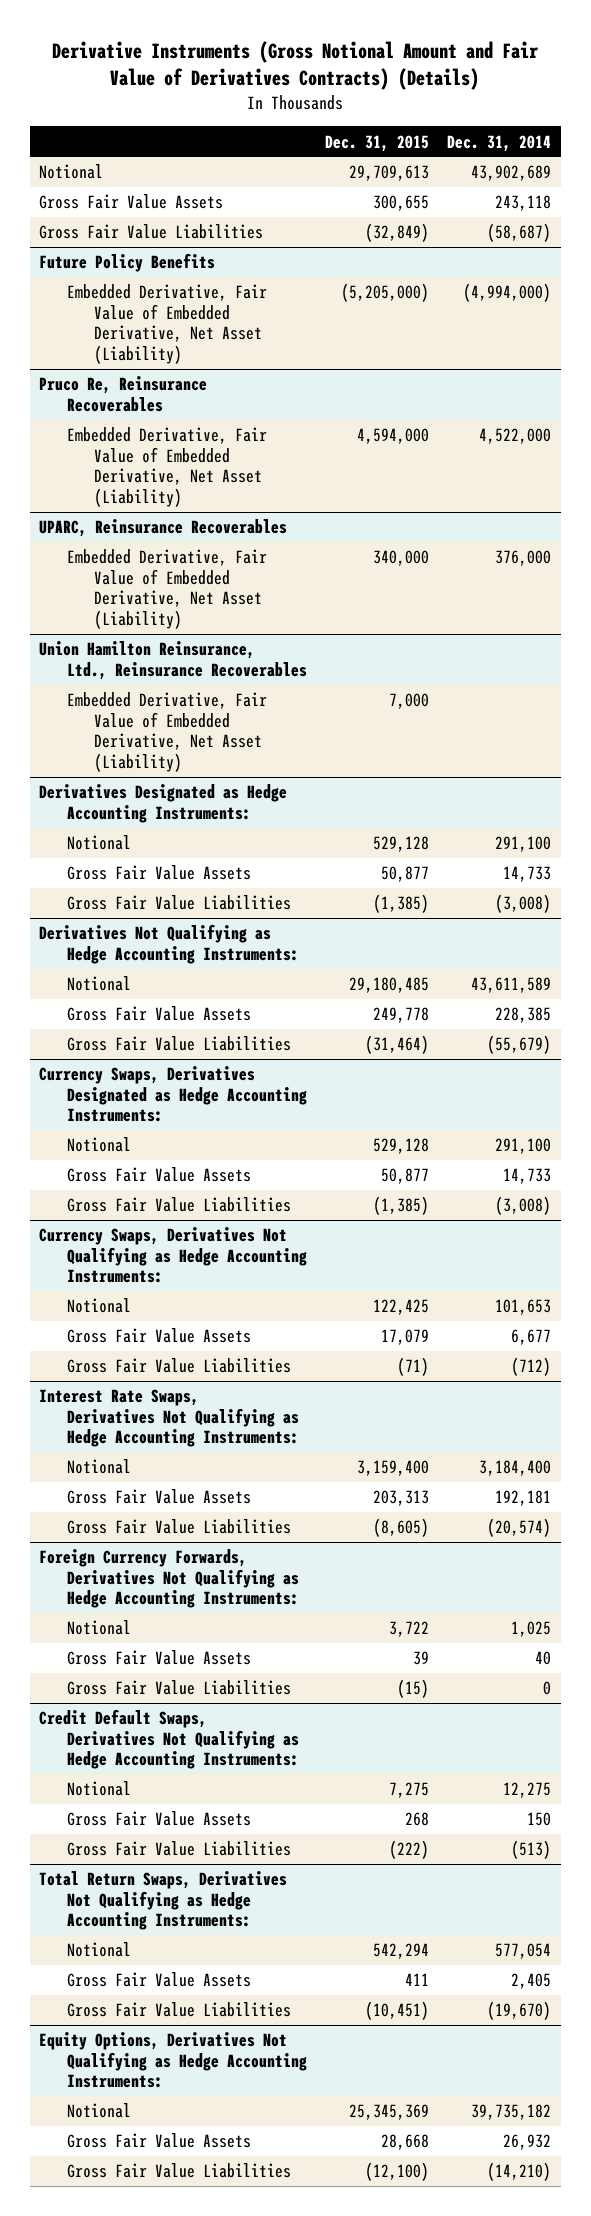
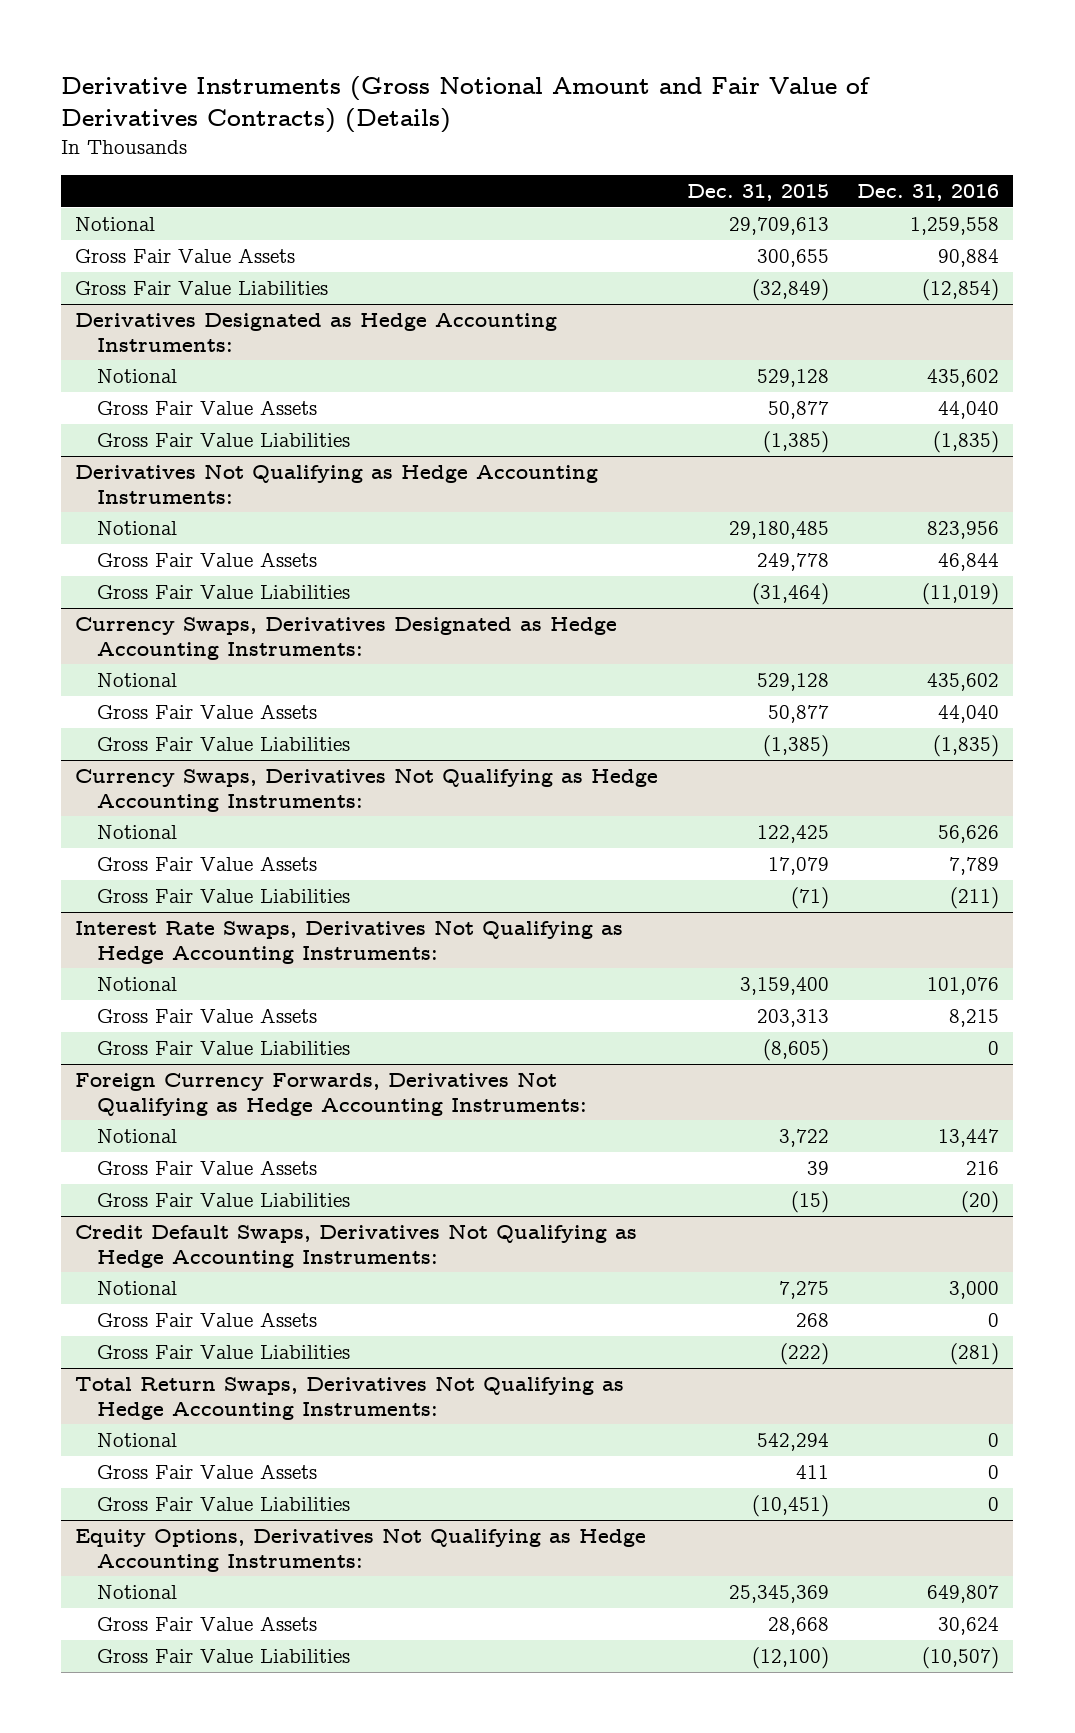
- | Dec. 31, 2015 | Dec. 31, 2014
+ | Dec. 31, 2015 | Dec. 31, 2016
- Future Policy Benefits
- Embedded Derivative, Fair Value of Embedded Derivative, Net Asset (Liability) | (5,205,000) | (4,994,000)
- Pruco Re, Reinsurance Recoverables
- Embedded Derivative, Fair Value of Embedded Derivative, Net Asset (Liability) | 4,594,000 | 4,522,000
- UPARC, Reinsurance Recoverables
- Embedded Derivative, Fair Value of Embedded Derivative, Net Asset (Liability) | 340,000 | 376,000
- Union Hamilton Reinsurance, Ltd., Reinsurance Recoverables
- Embedded Derivative, Fair Value of Embedded Derivative, Net Asset (Liability) | 7,000 |

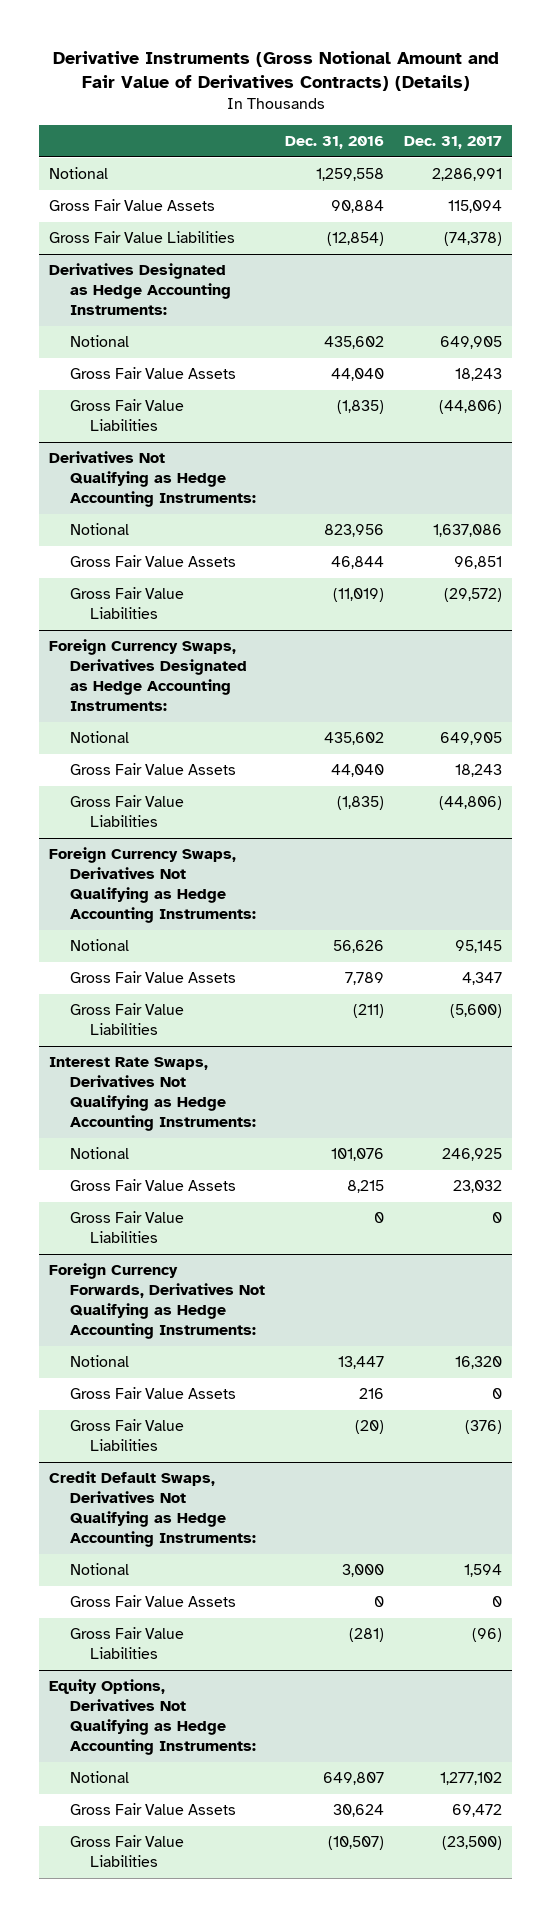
- | Dec. 31, 2015 | Dec. 31, 2016
+ | Dec. 31, 2016 | Dec. 31, 2017
- Currency Swaps, Derivatives Designated as Hedge Accounting Instruments:
+ Foreign Currency Swaps, Derivatives Designated as Hedge Accounting Instruments:
- Currency Swaps, Derivatives Not Qualifying as Hedge Accounting Instruments:
+ Foreign Currency Swaps, Derivatives Not Qualifying as Hedge Accounting Instruments:
- Total Return Swaps, Derivatives Not Qualifying as Hedge Accounting Instruments:
- Notional | 542,294 | 0
- Gross Fair Value Assets | 411 | 0
- Gross Fair Value Liabilities | (10,451) | 0

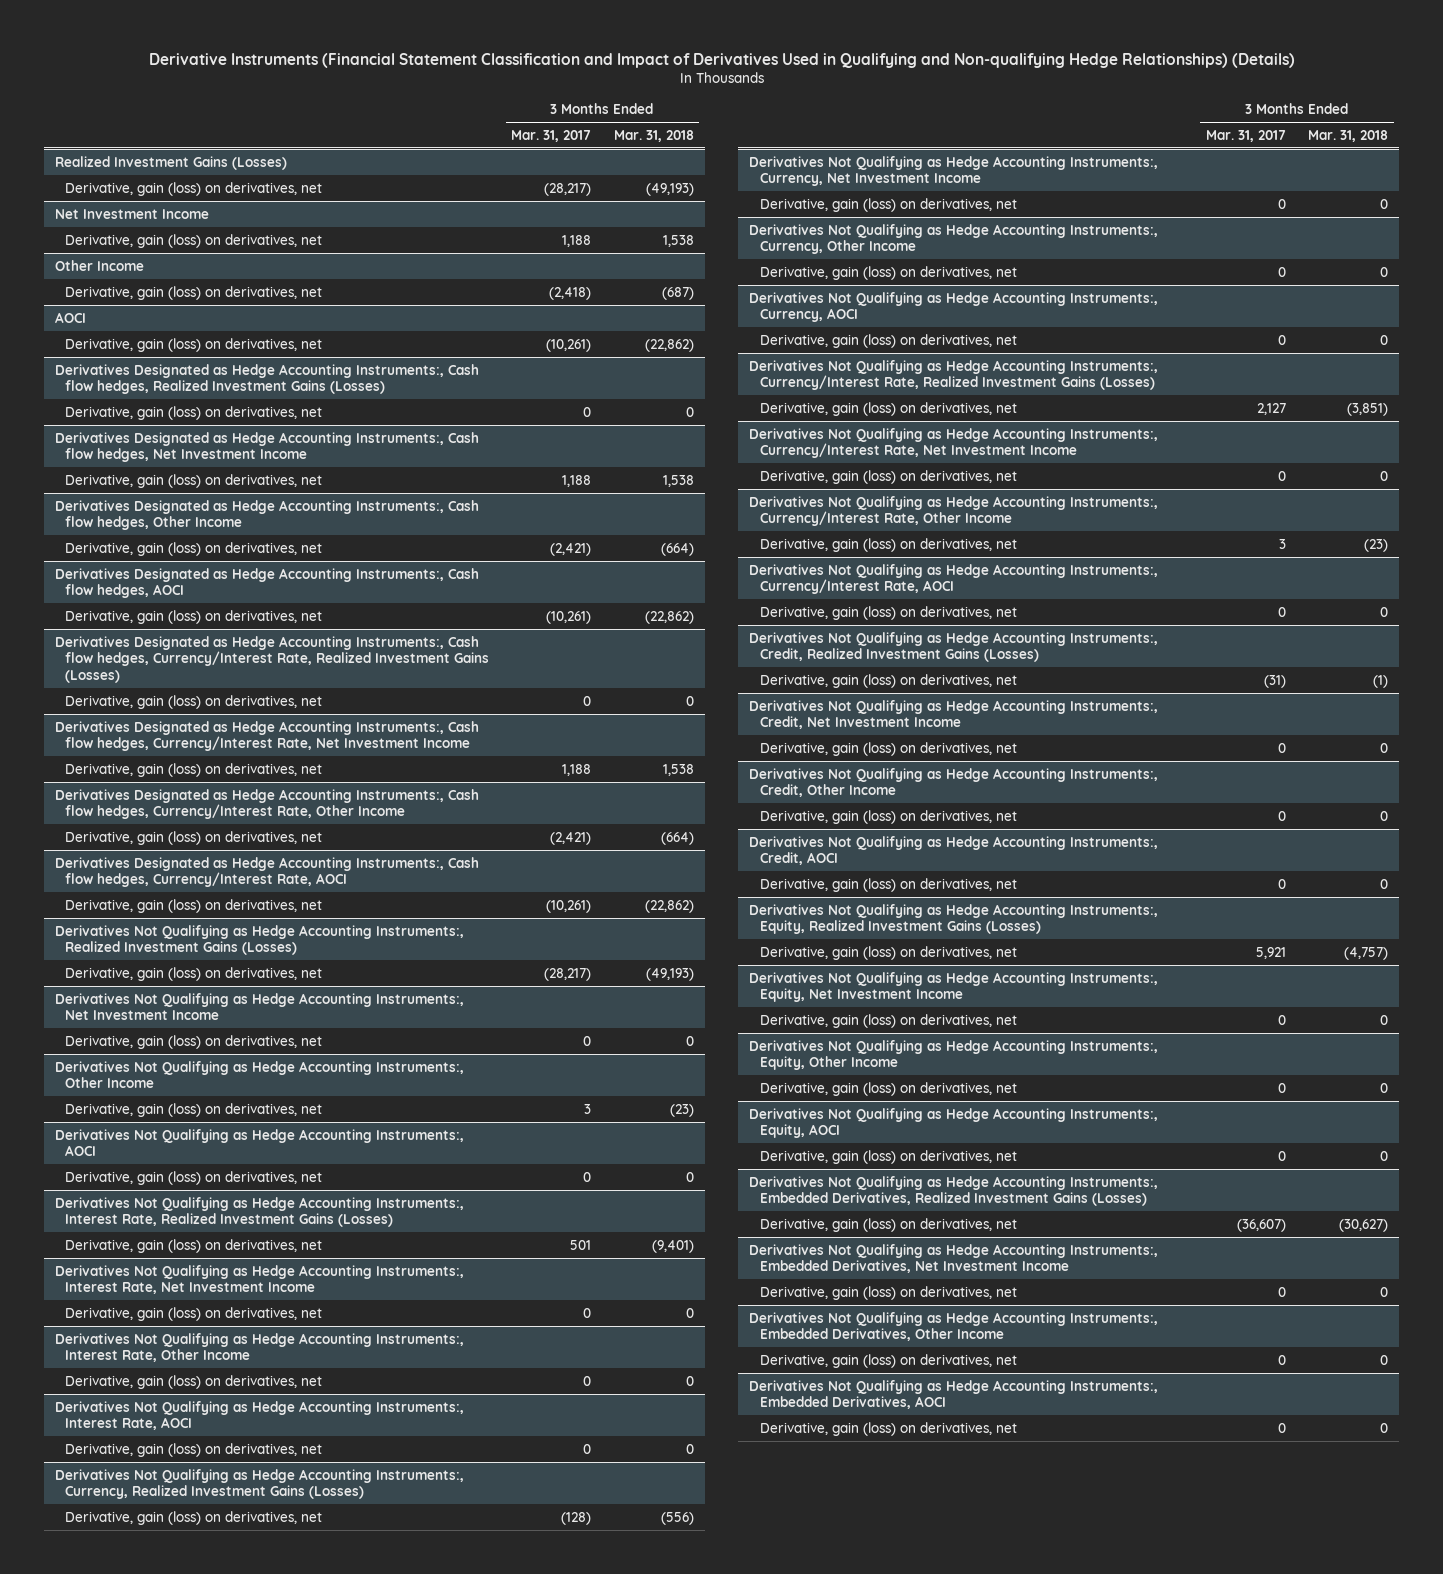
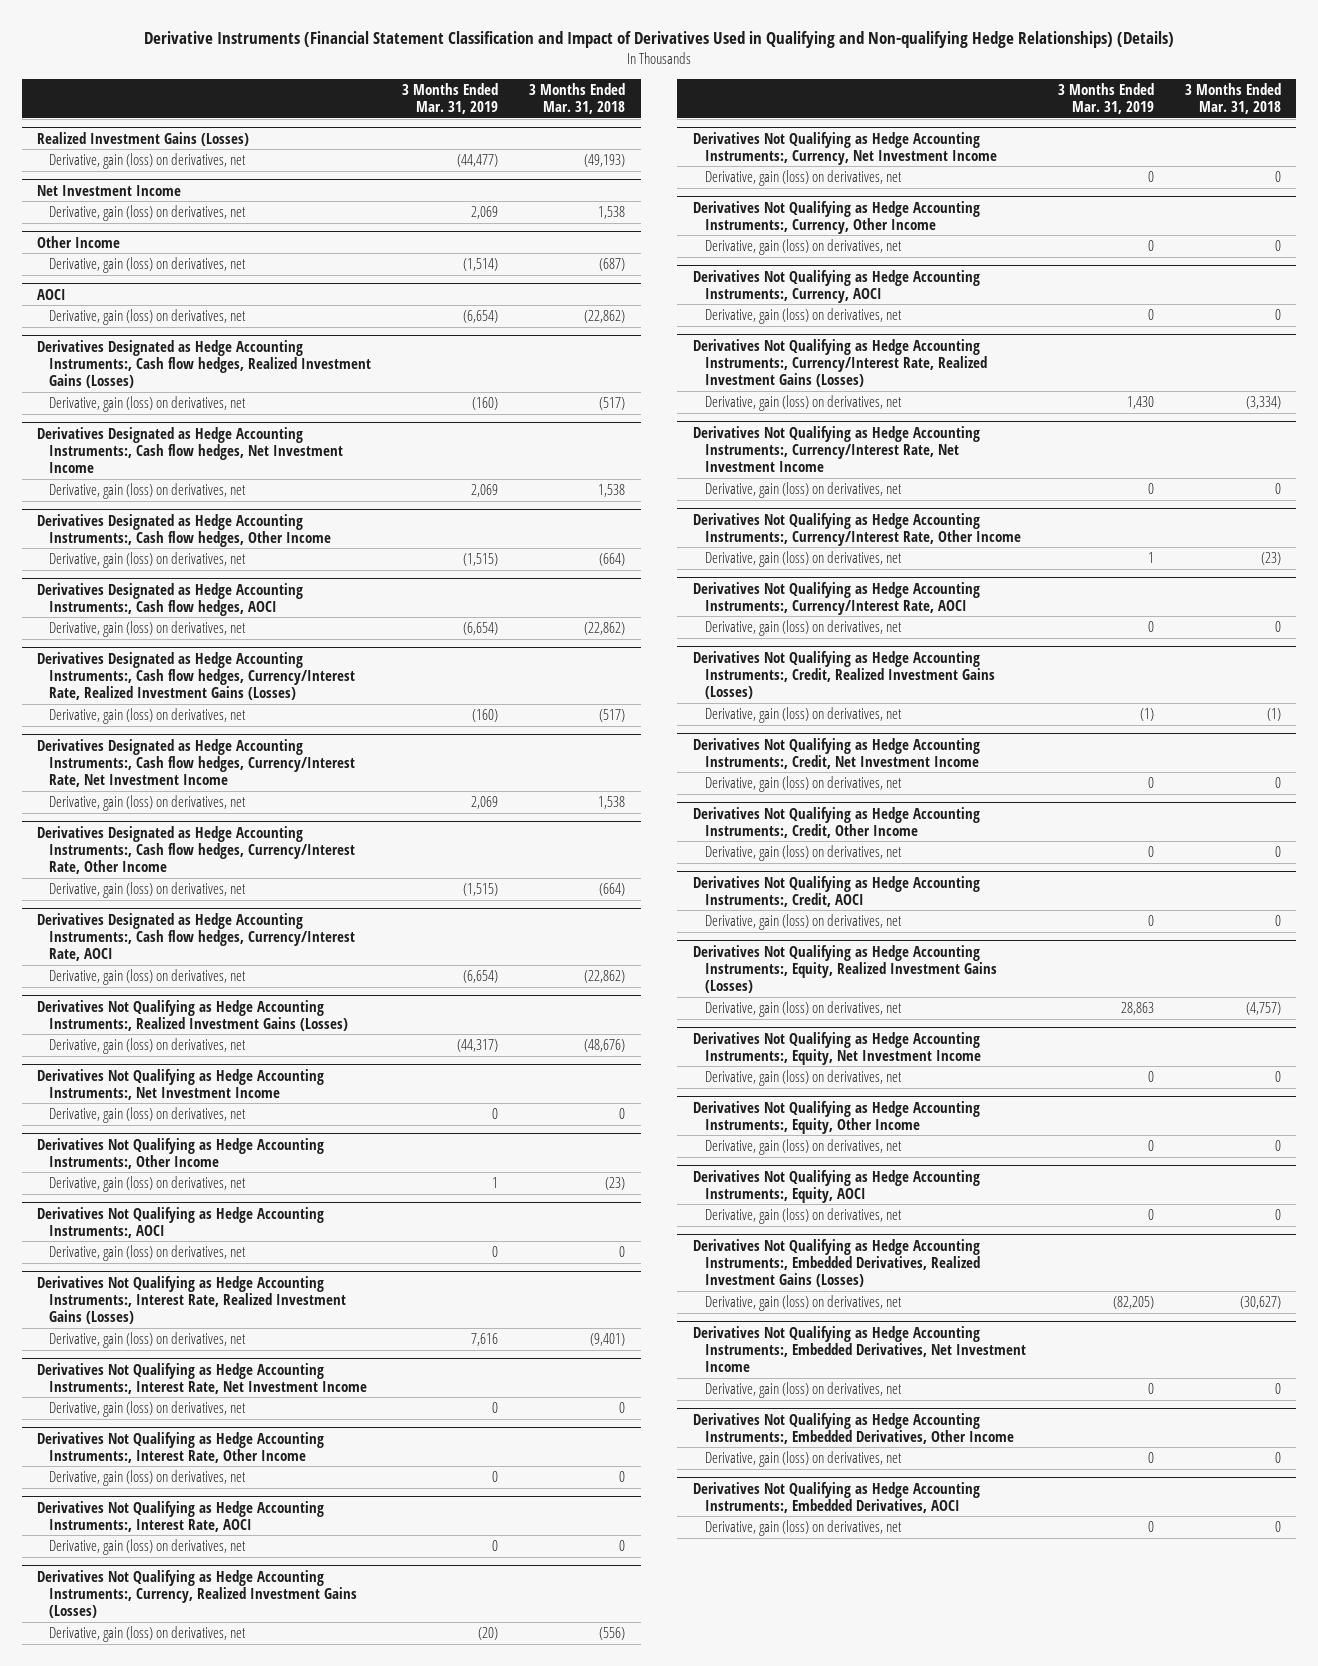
- | 3 Months Ended Mar. 31, 2017 | 3 Months Ended Mar. 31, 2018
+ | 3 Months Ended Mar. 31, 2019 | 3 Months Ended Mar. 31, 2018
@ Derivatives Designated as Hedge Accounting Instruments:, Cash flow hedges, Realized Investment Gains (Losses)
- Derivative, gain (loss) on derivatives, net | 0 | 0
+ Derivative, gain (loss) on derivatives, net | (160) | (517)
@ Derivatives Designated as Hedge Accounting Instruments:, Cash flow hedges, Currency/Interest Rate, Realized Investment Gains (Losses)
- Derivative, gain (loss) on derivatives, net | 0 | 0
+ Derivative, gain (loss) on derivatives, net | (160) | (517)
@ Derivatives Not Qualifying as Hedge Accounting Instruments:, Realized Investment Gains (Losses)
- Derivative, gain (loss) on derivatives, net | (28,217) | (49,193)
+ Derivative, gain (loss) on derivatives, net | (44,317) | (48,676)
@ Derivatives Not Qualifying as Hedge Accounting Instruments:, Currency/Interest Rate, Realized Investment Gains (Losses)
- Derivative, gain (loss) on derivatives, net | 2,127 | (3,851)
+ Derivative, gain (loss) on derivatives, net | 1,430 | (3,334)

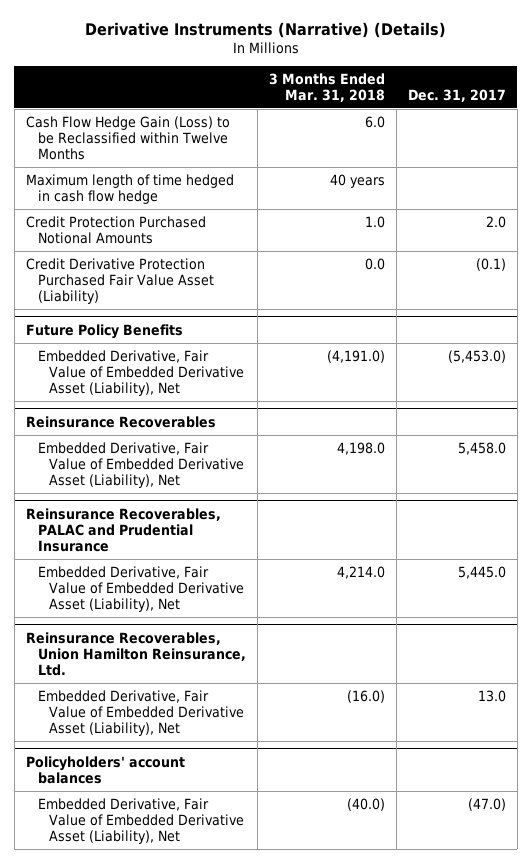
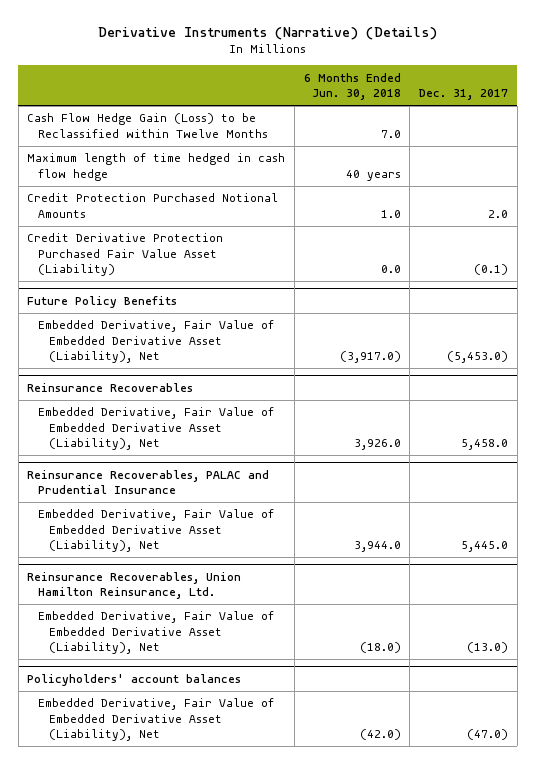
- | 3 Months Ended Mar. 31, 2018 | Dec. 31, 2017
+ | 6 Months Ended Jun. 30, 2018 | Dec. 31, 2017
@ Reinsurance Recoverables, Union Hamilton Reinsurance, Ltd.
- Embedded Derivative, Fair Value of Embedded Derivative Asset (Liability), Net | (16.0) | 13.0
+ Embedded Derivative, Fair Value of Embedded Derivative Asset (Liability), Net | (18.0) | (13.0)

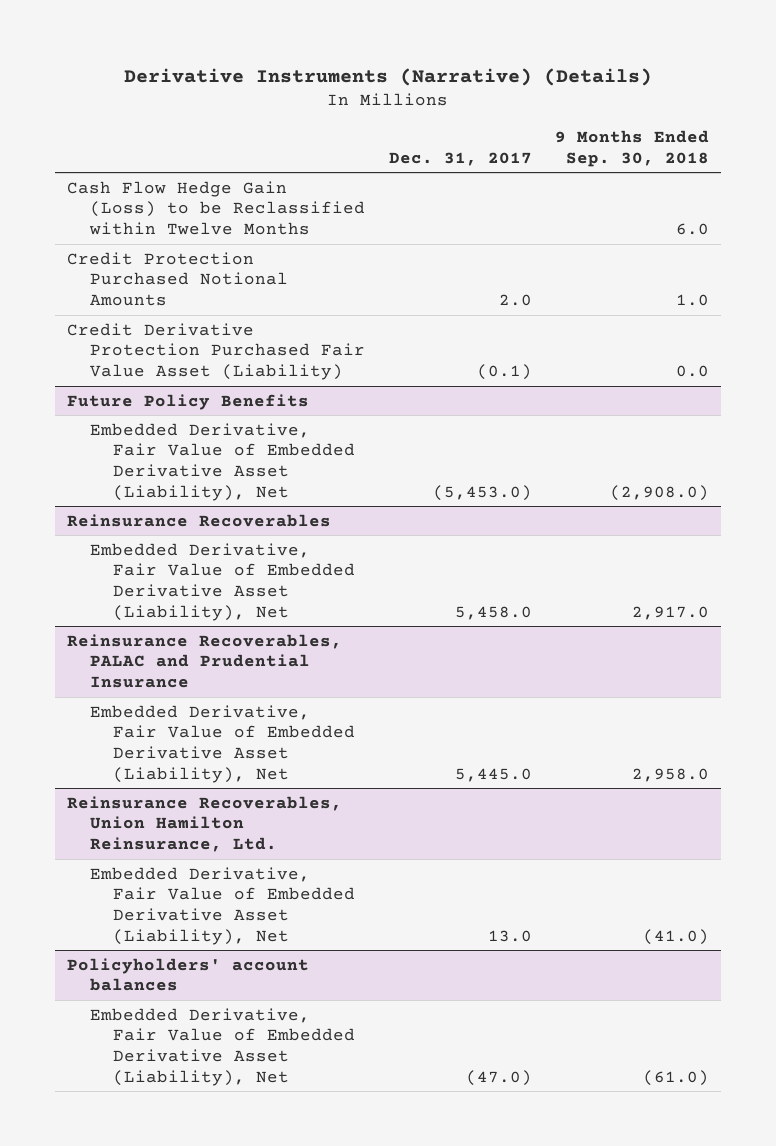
- | 6 Months Ended Jun. 30, 2018 | Dec. 31, 2017
+ | Dec. 31, 2017 | 9 Months Ended Sep. 30, 2018
- Maximum length of time hedged in cash flow hedge | 40 years |
@ Reinsurance Recoverables, Union Hamilton Reinsurance, Ltd.
- Embedded Derivative, Fair Value of Embedded Derivative Asset (Liability), Net | (18.0) | (13.0)
+ Embedded Derivative, Fair Value of Embedded Derivative Asset (Liability), Net | 13.0 | (41.0)

